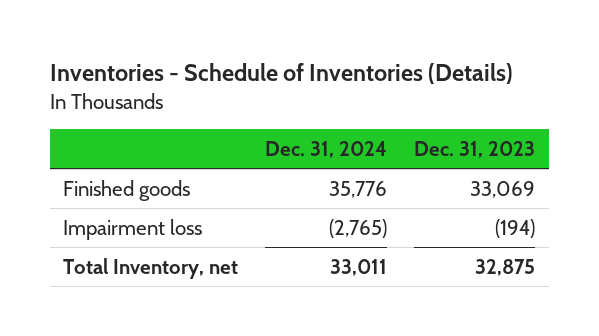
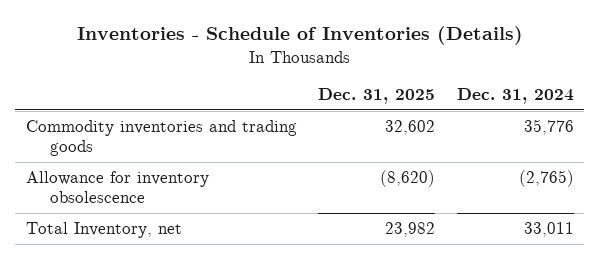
- | Dec. 31, 2024 | Dec. 31, 2023
+ | Dec. 31, 2025 | Dec. 31, 2024
- Finished goods | 35,776 | 33,069
- Impairment loss | (2,765) | (194)
+ Commodity inventories and trading goods | 32,602 | 35,776
+ Allowance for inventory obsolescence | (8,620) | (2,765)

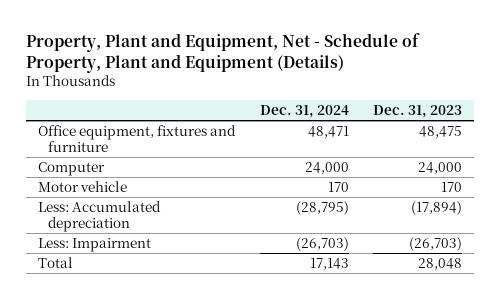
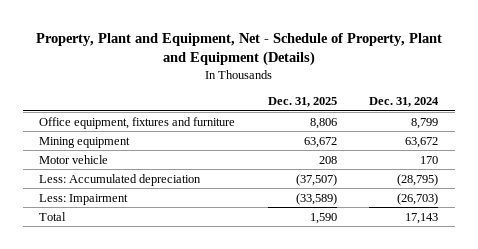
- | Dec. 31, 2024 | Dec. 31, 2023
+ | Dec. 31, 2025 | Dec. 31, 2024
- Office equipment, fixtures and furniture | 48,471 | 48,475
- Computer | 24,000 | 24,000
+ Office equipment, fixtures and furniture | 8,806 | 8,799
+ Mining equipment | 63,672 | 63,672

